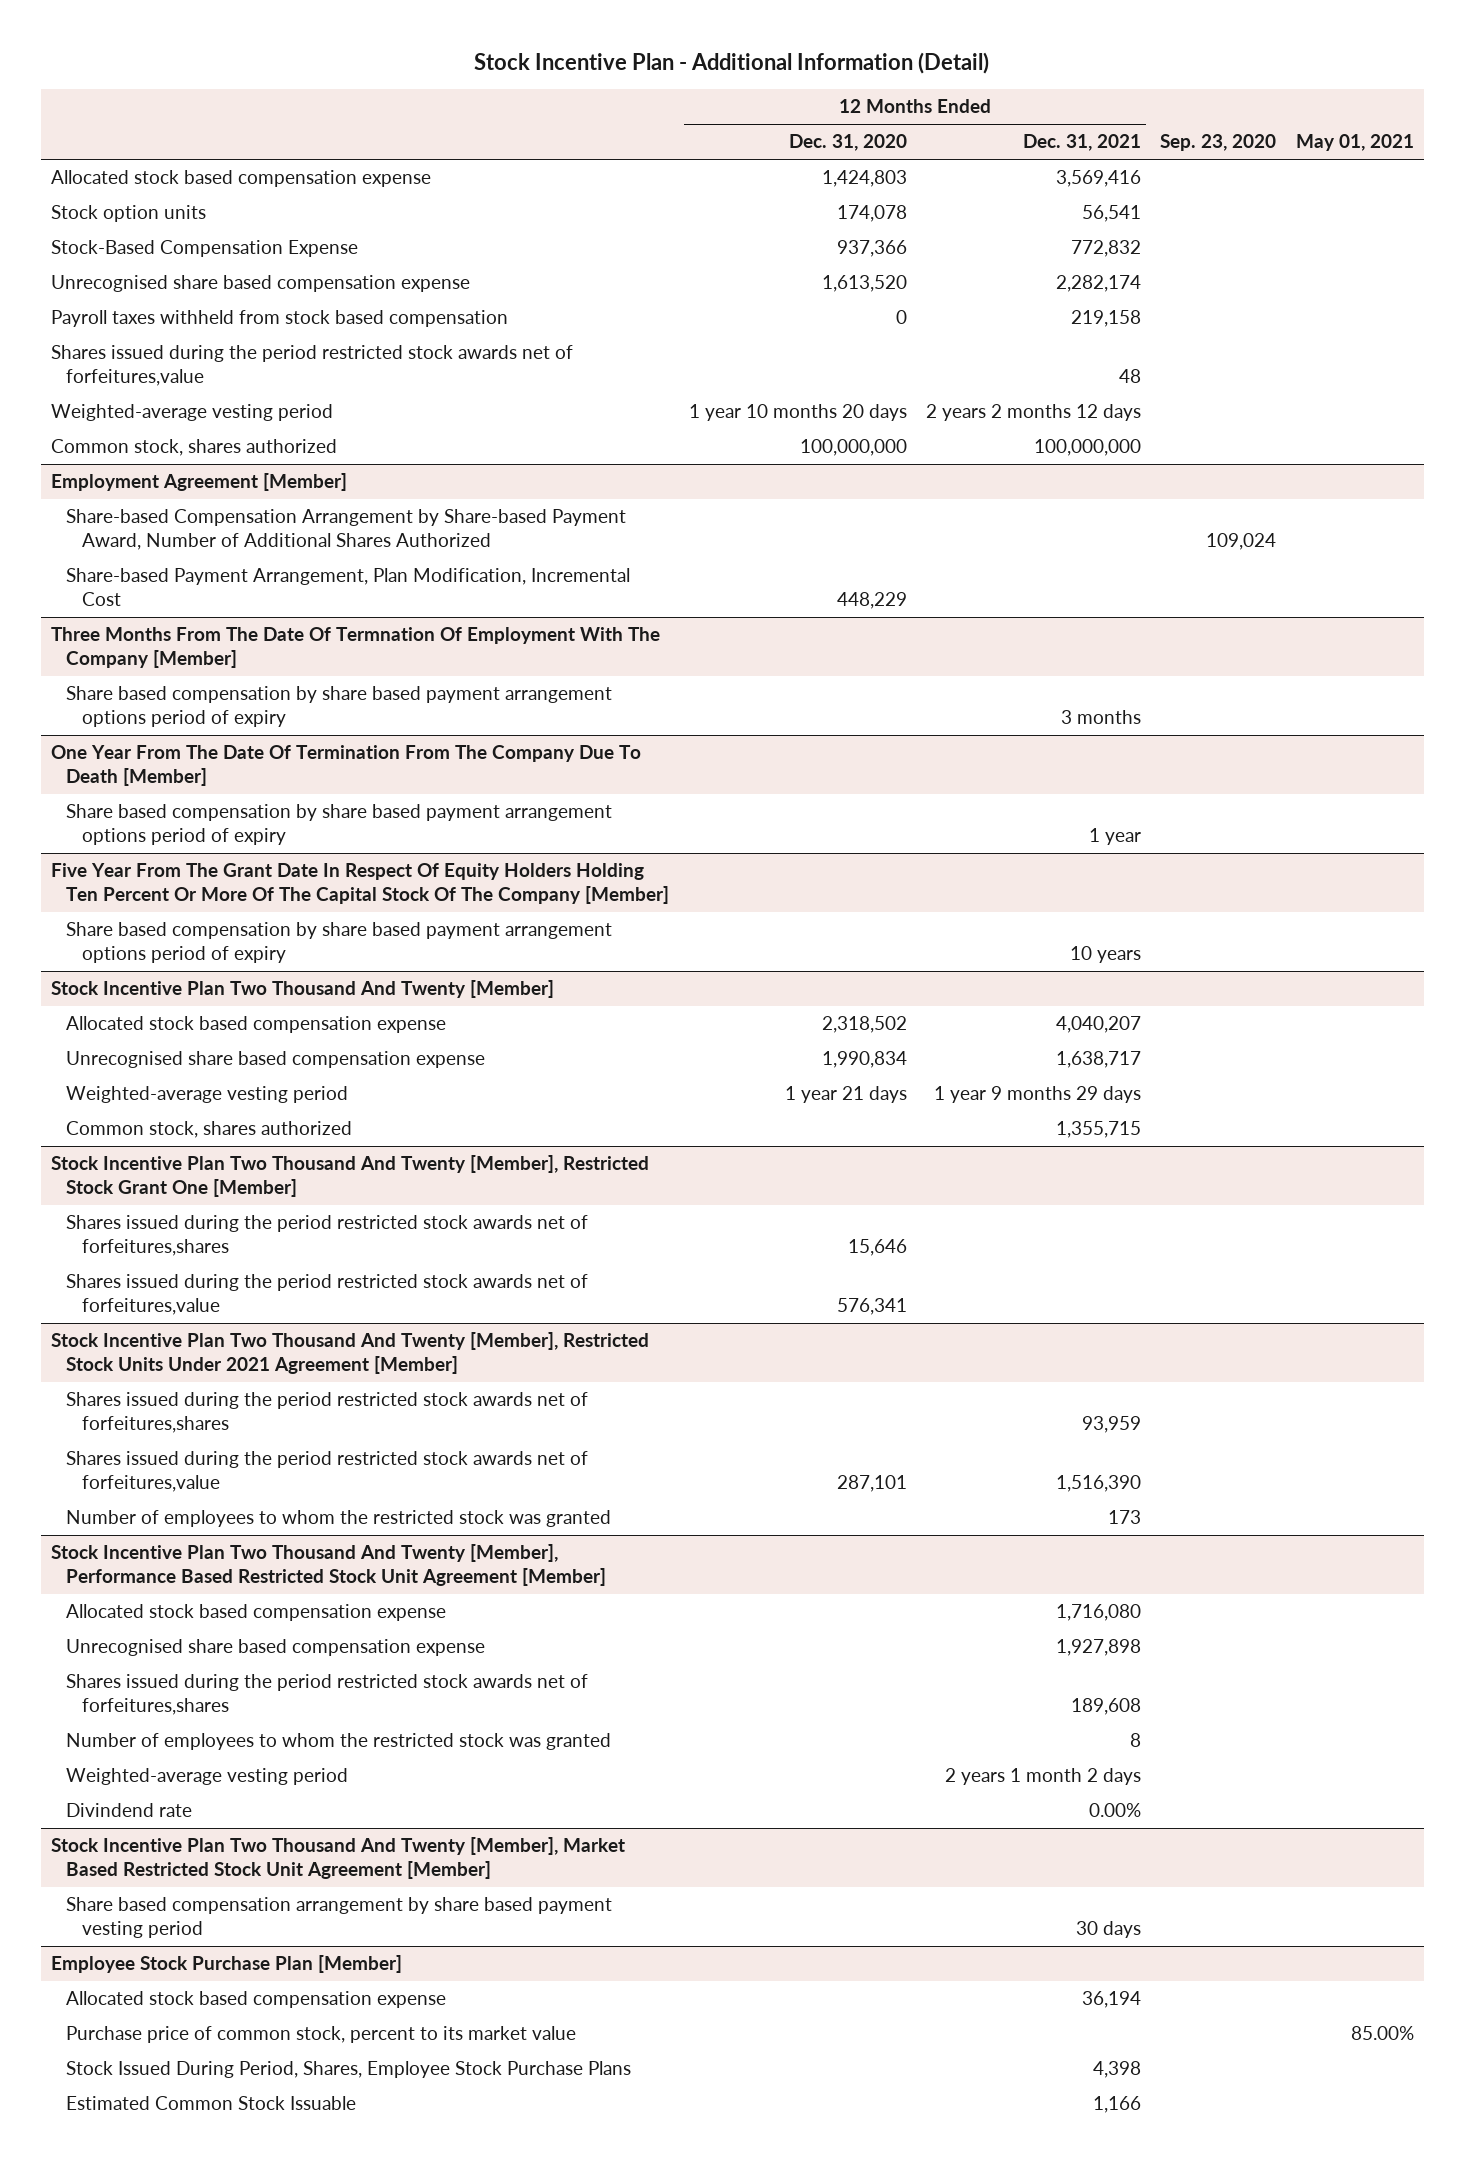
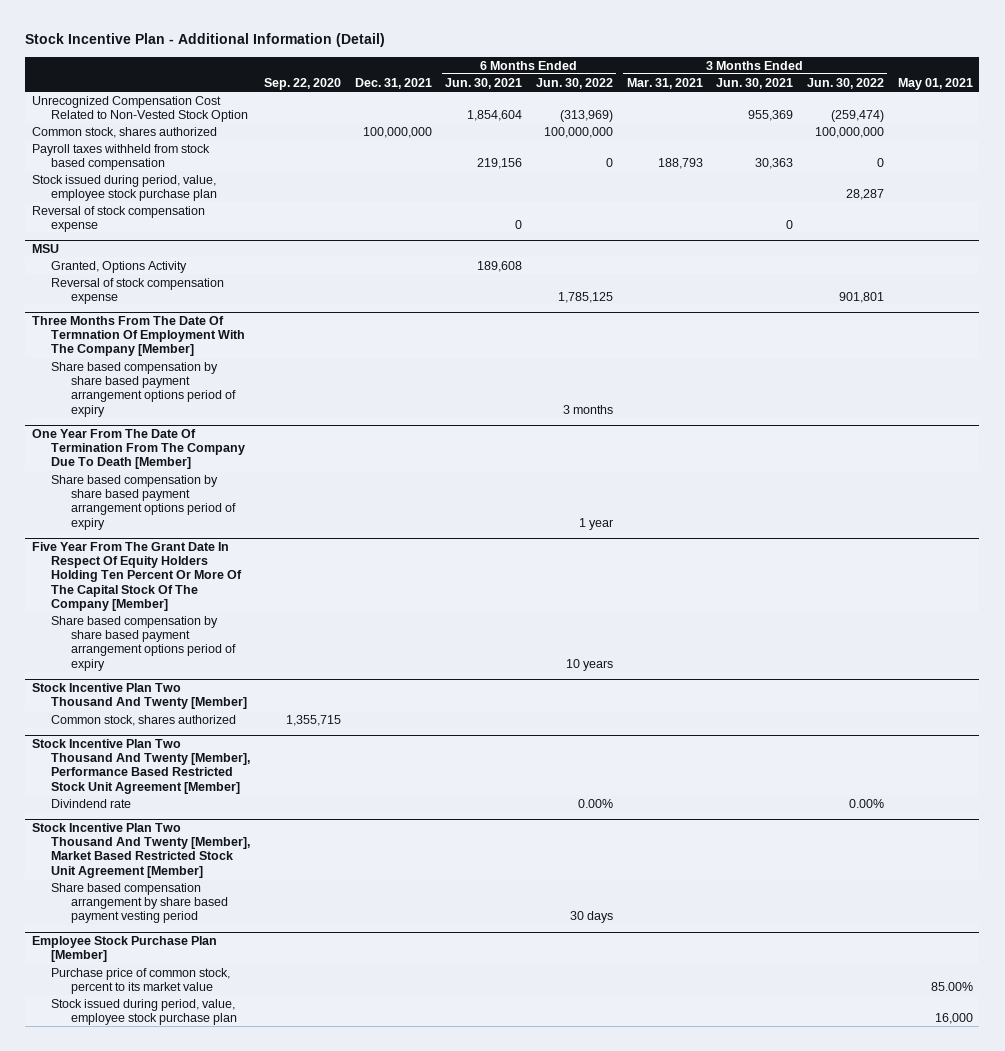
- | 12 Months Ended Dec. 31, 2020 | 12 Months Ended Dec. 31, 2021 | Sep. 23, 2020 | May 01, 2021
+ | Sep. 22, 2020 | Dec. 31, 2021 | 6 Months Ended Jun. 30, 2021 | 6 Months Ended Jun. 30, 2022 | 3 Months Ended Mar. 31, 2021 | 3 Months Ended Jun. 30, 2021 | 3 Months Ended Jun. 30, 2022 | May 01, 2021
- Allocated stock based compensation expense | 1,424,803 | 3,569,416 | |
- Stock option units | 174,078 | 56,541 | |
- Stock-Based Compensation Expense | 937,366 | 772,832 | |
- Unrecognised share based compensation expense | 1,613,520 | 2,282,174 | |
- Shares issued during the period restricted stock awards net of forfeitures,value | | 48 | |
- Weighted-average vesting period | 1 year 10 months 20 days | 2 years 2 months 12 days | |
+ Unrecognized Compensation Cost Related to Non-Vested Stock Option | | | 1,854,604 | (313,969) | | 955,369 | (259,474) |
- Employment Agreement [Member]
- Share-based Compensation Arrangement by Share-based Payment Award, Number of Additional Shares Authorized | | | 109,024 |
- Share-based Payment Arrangement, Plan Modification, Incremental Cost | 448,229 | | |
moved down: Payroll taxes withheld from stock based compensation | | | 219,156 | 0 | 188,793 | 30,363 | 0 |
+ Stock issued during period, value, employee stock purchase plan | | | | | | | 28,287 |
+ Reversal of stock compensation expense | | | 0 | | | 0 | |
+ MSU
+ Granted, Options Activity | | | 189,608 | | | | |
+ Reversal of stock compensation expense | | | | 1,785,125 | | | 901,801 |
@ Stock Incentive Plan Two Thousand And Twenty [Member]
- Allocated stock based compensation expense | 2,318,502 | 4,040,207 | |
- Unrecognised share based compensation expense | 1,990,834 | 1,638,717 | |
- Weighted-average vesting period | 1 year 21 days | 1 year 9 months 29 days | |
- Stock Incentive Plan Two Thousand And Twenty [Member], Restricted Stock Grant One [Member]
- Shares issued during the period restricted stock awards net of forfeitures,shares | 15,646 | | |
- Shares issued during the period restricted stock awards net of forfeitures,value | 576,341 | | |
- Stock Incentive Plan Two Thousand And Twenty [Member], Restricted Stock Units Under 2021 Agreement [Member]
- Shares issued during the period restricted stock awards net of forfeitures,shares | | 93,959 | |
- Shares issued during the period restricted stock awards net of forfeitures,value | 287,101 | 1,516,390 | |
- Number of employees to whom the restricted stock was granted | | 173 | |
@ Stock Incentive Plan Two Thousand And Twenty [Member], Performance Based Restricted Stock Unit Agreement [Member]
- Allocated stock based compensation expense | | 1,716,080 | |
- Unrecognised share based compensation expense | | 1,927,898 | |
- Shares issued during the period restricted stock awards net of forfeitures,shares | | 189,608 | |
- Number of employees to whom the restricted stock was granted | | 8 | |
- Weighted-average vesting period | | 2 years 1 month 2 days | |
@ Employee Stock Purchase Plan [Member]
- Allocated stock based compensation expense | | 36,194 | |
- Stock Issued During Period, Shares, Employee Stock Purchase Plans | | 4,398 | |
- Estimated Common Stock Issuable | | 1,166 | |
+ Stock issued during period, value, employee stock purchase plan | | | | | | | | 16,000

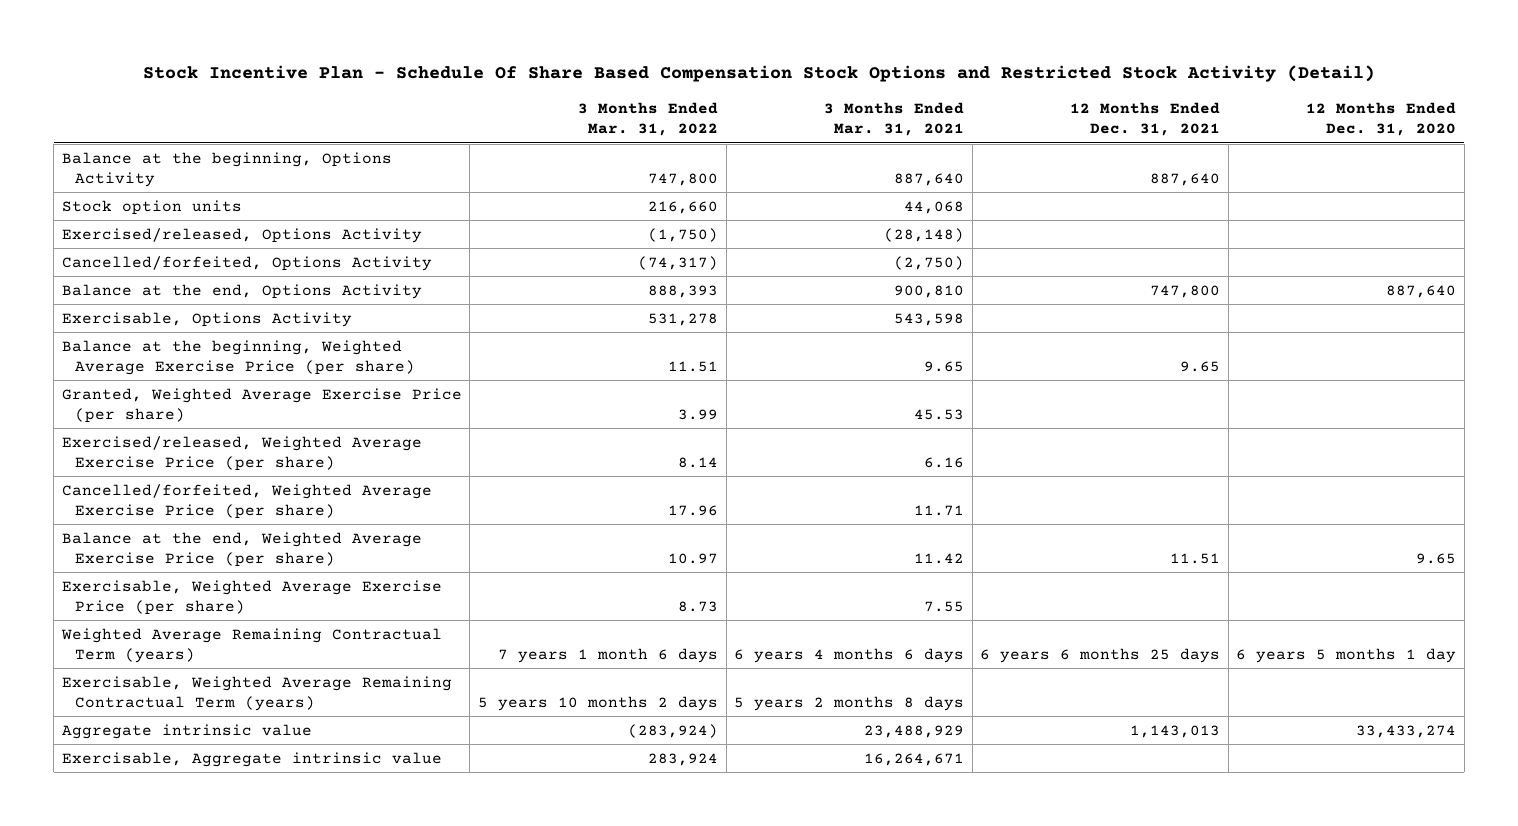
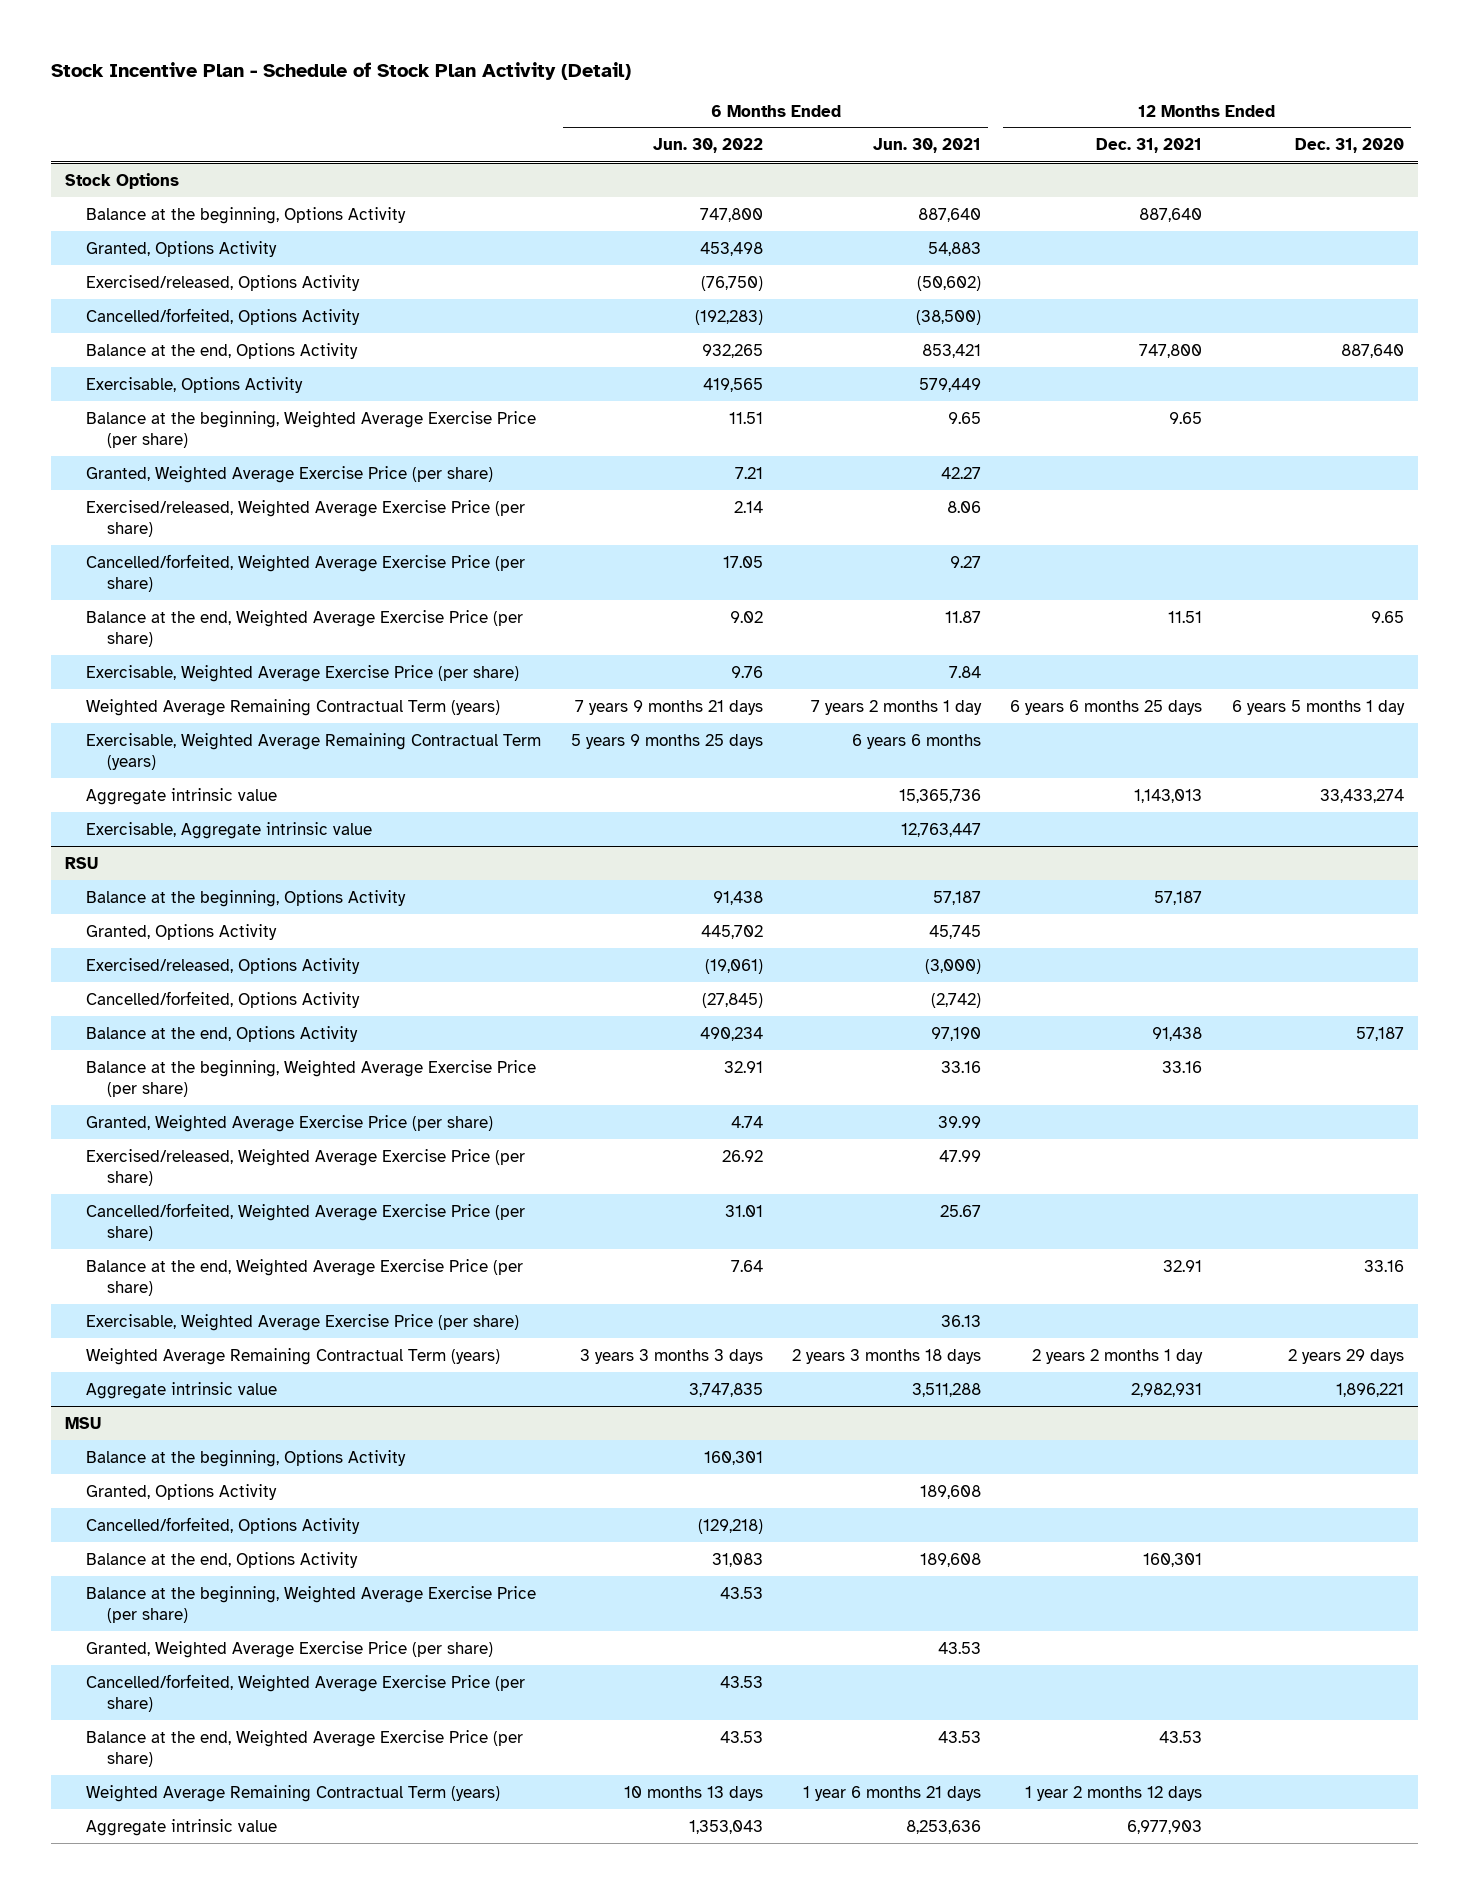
- Stock Incentive Plan - Schedule Of Share Based Compensation Stock Options and Restricted Stock Activity (Detail)
+ Stock Incentive Plan - Schedule of Stock Plan Activity (Detail)
- | 3 Months Ended Mar. 31, 2022 | 3 Months Ended Mar. 31, 2021 | 12 Months Ended Dec. 31, 2021 | 12 Months Ended Dec. 31, 2020
+ | 6 Months Ended Jun. 30, 2022 | 6 Months Ended Jun. 30, 2021 | 12 Months Ended Dec. 31, 2021 | 12 Months Ended Dec. 31, 2020
+ Stock Options
- Stock option units | 216,660 | 44,068 | |
+ Granted, Options Activity | 453,498 | 54,883 | |
+ RSU
+ Balance at the beginning, Options Activity | 91,438 | 57,187 | 57,187 |
+ Granted, Options Activity | 445,702 | 45,745 | |
+ Exercised/released, Options Activity | (19,061) | (3,000) | |
+ Cancelled/forfeited, Options Activity | (27,845) | (2,742) | |
+ Balance at the end, Options Activity | 490,234 | 97,190 | 91,438 | 57,187
+ Balance at the beginning, Weighted Average Exercise Price (per share) | 32.91 | 33.16 | 33.16 |
+ Granted, Weighted Average Exercise Price (per share) | 4.74 | 39.99 | |
+ Exercised/released, Weighted Average Exercise Price (per share) | 26.92 | 47.99 | |
+ Cancelled/forfeited, Weighted Average Exercise Price (per share) | 31.01 | 25.67 | |
+ Balance at the end, Weighted Average Exercise Price (per share) | 7.64 | | 32.91 | 33.16
+ Exercisable, Weighted Average Exercise Price (per share) | | 36.13 | |
+ Weighted Average Remaining Contractual Term (years) | 3 years 3 months 3 days | 2 years 3 months 18 days | 2 years 2 months 1 day | 2 years 29 days
+ Aggregate intrinsic value | 3,747,835 | 3,511,288 | 2,982,931 | 1,896,221
+ MSU
+ Balance at the beginning, Options Activity | 160,301 | | |
+ Granted, Options Activity | | 189,608 | |
+ Cancelled/forfeited, Options Activity | (129,218) | | |
+ Balance at the end, Options Activity | 31,083 | 189,608 | 160,301 |
+ Balance at the beginning, Weighted Average Exercise Price (per share) | 43.53 | | |
+ Granted, Weighted Average Exercise Price (per share) | | 43.53 | |
+ Cancelled/forfeited, Weighted Average Exercise Price (per share) | 43.53 | | |
+ Balance at the end, Weighted Average Exercise Price (per share) | 43.53 | 43.53 | 43.53 |
+ Weighted Average Remaining Contractual Term (years) | 10 months 13 days | 1 year 6 months 21 days | 1 year 2 months 12 days |
+ Aggregate intrinsic value | 1,353,043 | 8,253,636 | 6,977,903 |

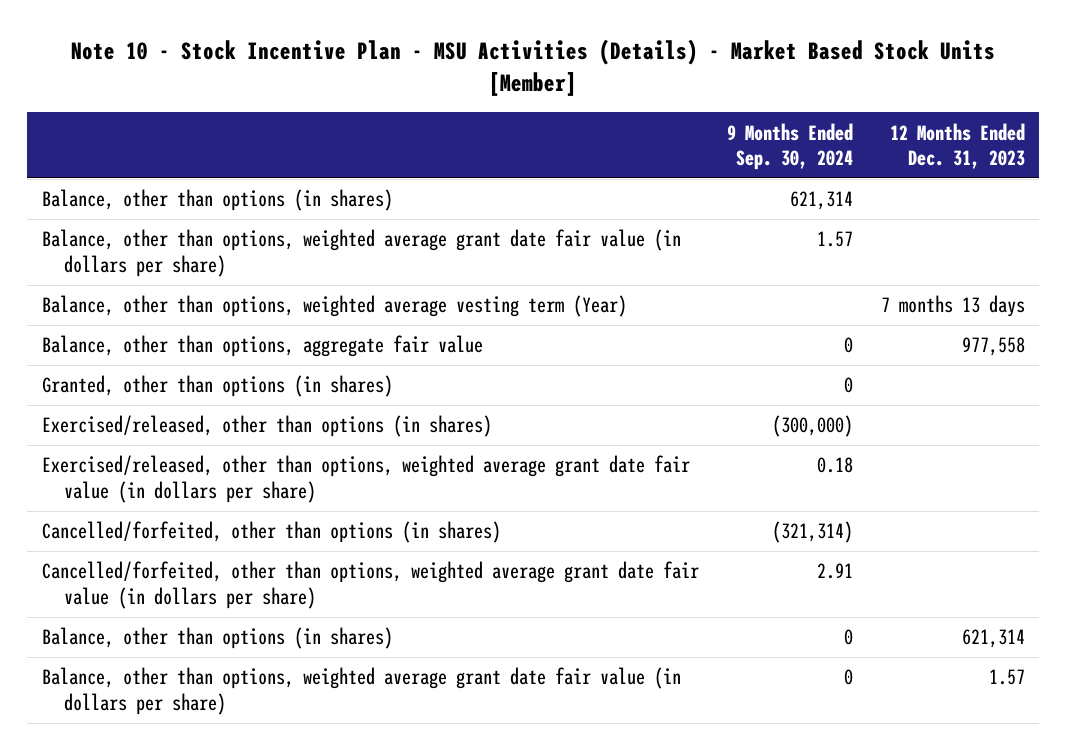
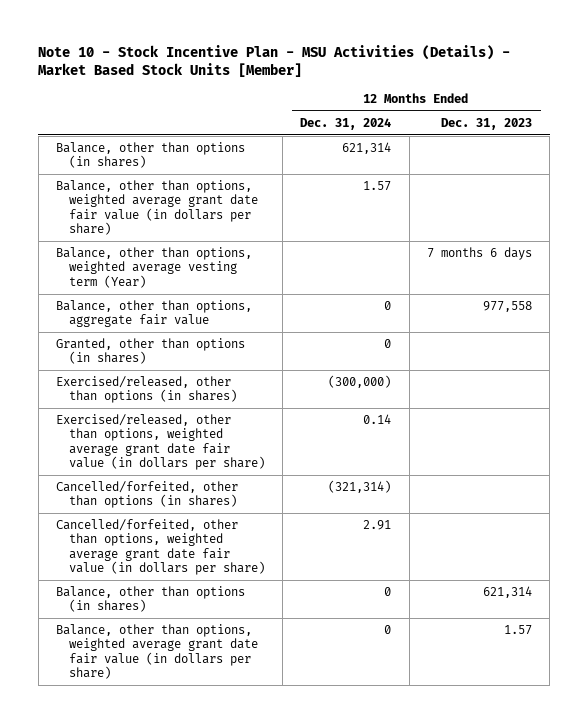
- | 9 Months Ended Sep. 30, 2024 | 12 Months Ended Dec. 31, 2023
+ | 12 Months Ended Dec. 31, 2024 | 12 Months Ended Dec. 31, 2023
- Balance, other than options, weighted average vesting term (Year) | | 7 months 13 days
+ Balance, other than options, weighted average vesting term (Year) | | 7 months 6 days

